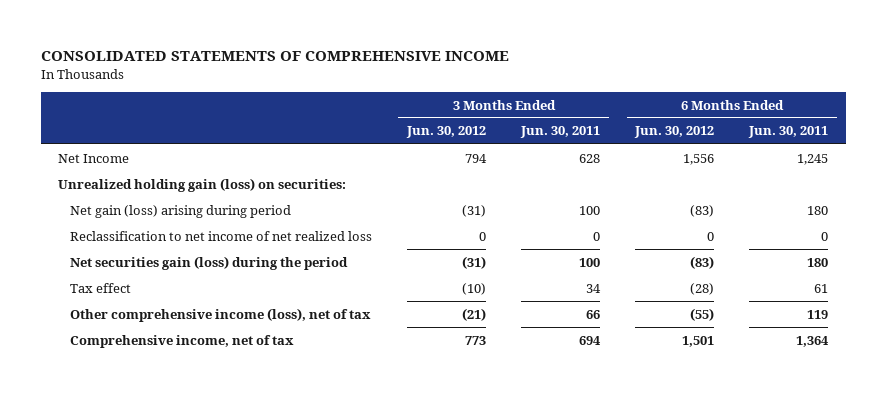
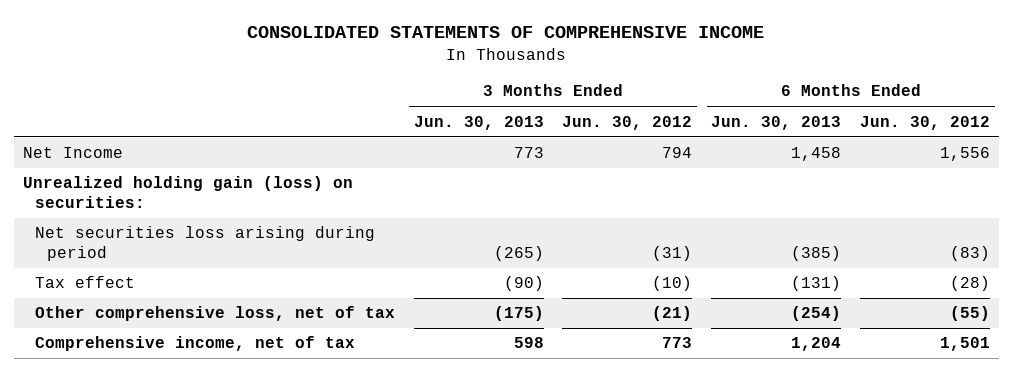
- | 3 Months Ended Jun. 30, 2012 | 3 Months Ended Jun. 30, 2011 | 6 Months Ended Jun. 30, 2012 | 6 Months Ended Jun. 30, 2011
+ | 3 Months Ended Jun. 30, 2013 | 3 Months Ended Jun. 30, 2012 | 6 Months Ended Jun. 30, 2013 | 6 Months Ended Jun. 30, 2012
- Net gain (loss) arising during period | (31) | 100 | (83) | 180
- Reclassification to net income of net realized loss | 0 | 0 | 0 | 0
- Net securities gain (loss) during the period | (31) | 100 | (83) | 180
+ Net securities loss arising during period | (265) | (31) | (385) | (83)
- Other comprehensive income (loss), net of tax | (21) | 66 | (55) | 119
+ Other comprehensive loss, net of tax | (175) | (21) | (254) | (55)

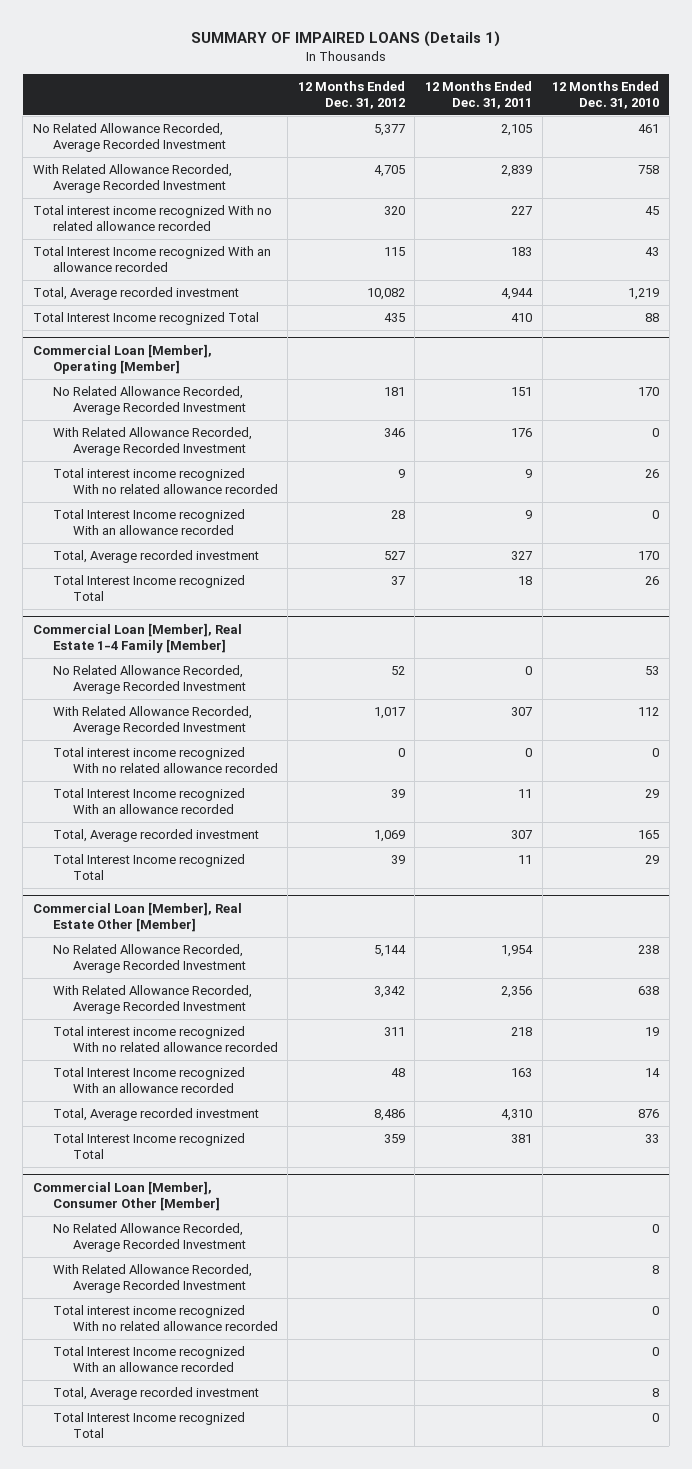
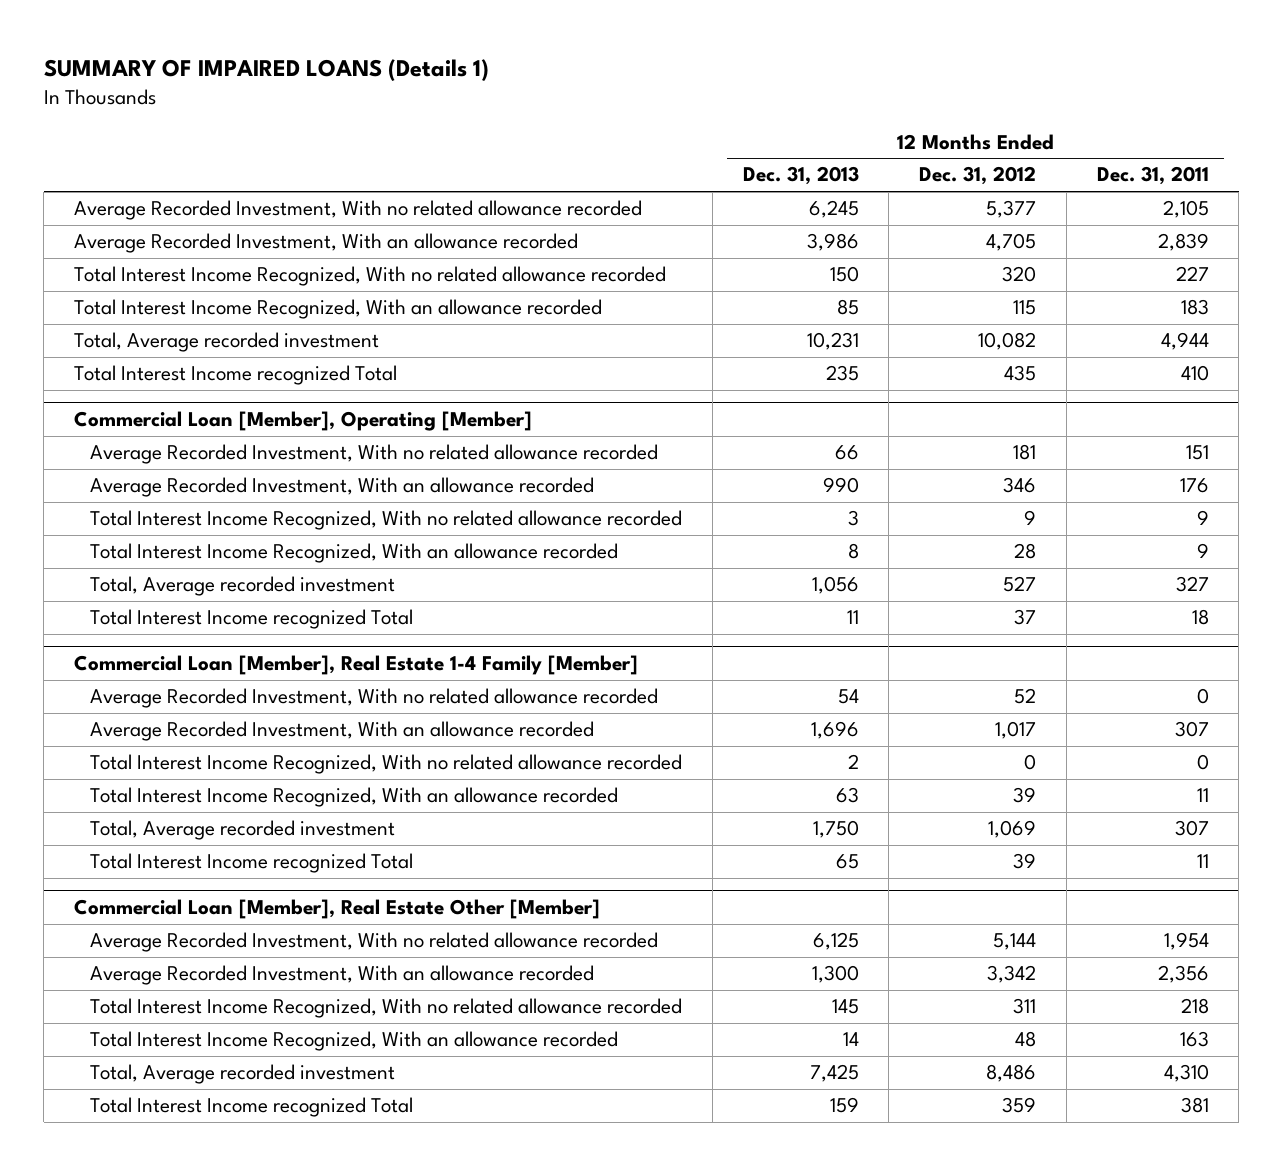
- | 12 Months Ended Dec. 31, 2012 | 12 Months Ended Dec. 31, 2011 | 12 Months Ended Dec. 31, 2010
+ | 12 Months Ended Dec. 31, 2013 | 12 Months Ended Dec. 31, 2012 | 12 Months Ended Dec. 31, 2011
- No Related Allowance Recorded, Average Recorded Investment | 5,377 | 2,105 | 461
- With Related Allowance Recorded, Average Recorded Investment | 4,705 | 2,839 | 758
- Total interest income recognized With no related allowance recorded | 320 | 227 | 45
- Total Interest Income recognized With an allowance recorded | 115 | 183 | 43
+ Average Recorded Investment, With no related allowance recorded | 6,245 | 5,377 | 2,105
+ Average Recorded Investment, With an allowance recorded | 3,986 | 4,705 | 2,839
+ Total Interest Income Recognized, With no related allowance recorded | 150 | 320 | 227
+ Total Interest Income Recognized, With an allowance recorded | 85 | 115 | 183
@ Commercial Loan [Member], Operating [Member]
- No Related Allowance Recorded, Average Recorded Investment | 181 | 151 | 170
- With Related Allowance Recorded, Average Recorded Investment | 346 | 176 | 0
- Total interest income recognized With no related allowance recorded | 9 | 9 | 26
- Total Interest Income recognized With an allowance recorded | 28 | 9 | 0
+ Average Recorded Investment, With no related allowance recorded | 66 | 181 | 151
+ Average Recorded Investment, With an allowance recorded | 990 | 346 | 176
+ Total Interest Income Recognized, With no related allowance recorded | 3 | 9 | 9
+ Total Interest Income Recognized, With an allowance recorded | 8 | 28 | 9
@ Commercial Loan [Member], Real Estate 1-4 Family [Member]
- No Related Allowance Recorded, Average Recorded Investment | 52 | 0 | 53
- With Related Allowance Recorded, Average Recorded Investment | 1,017 | 307 | 112
- Total interest income recognized With no related allowance recorded | 0 | 0 | 0
- Total Interest Income recognized With an allowance recorded | 39 | 11 | 29
+ Average Recorded Investment, With no related allowance recorded | 54 | 52 | 0
+ Average Recorded Investment, With an allowance recorded | 1,696 | 1,017 | 307
+ Total Interest Income Recognized, With no related allowance recorded | 2 | 0 | 0
+ Total Interest Income Recognized, With an allowance recorded | 63 | 39 | 11
@ Commercial Loan [Member], Real Estate Other [Member]
- No Related Allowance Recorded, Average Recorded Investment | 5,144 | 1,954 | 238
- With Related Allowance Recorded, Average Recorded Investment | 3,342 | 2,356 | 638
- Total interest income recognized With no related allowance recorded | 311 | 218 | 19
- Total Interest Income recognized With an allowance recorded | 48 | 163 | 14
+ Average Recorded Investment, With no related allowance recorded | 6,125 | 5,144 | 1,954
+ Average Recorded Investment, With an allowance recorded | 1,300 | 3,342 | 2,356
+ Total Interest Income Recognized, With no related allowance recorded | 145 | 311 | 218
+ Total Interest Income Recognized, With an allowance recorded | 14 | 48 | 163
- Commercial Loan [Member], Consumer Other [Member]
- No Related Allowance Recorded, Average Recorded Investment | | | 0
- With Related Allowance Recorded, Average Recorded Investment | | | 8
- Total interest income recognized With no related allowance recorded | | | 0
- Total Interest Income recognized With an allowance recorded | | | 0
- Total, Average recorded investment | | | 8
- Total Interest Income recognized Total | | | 0

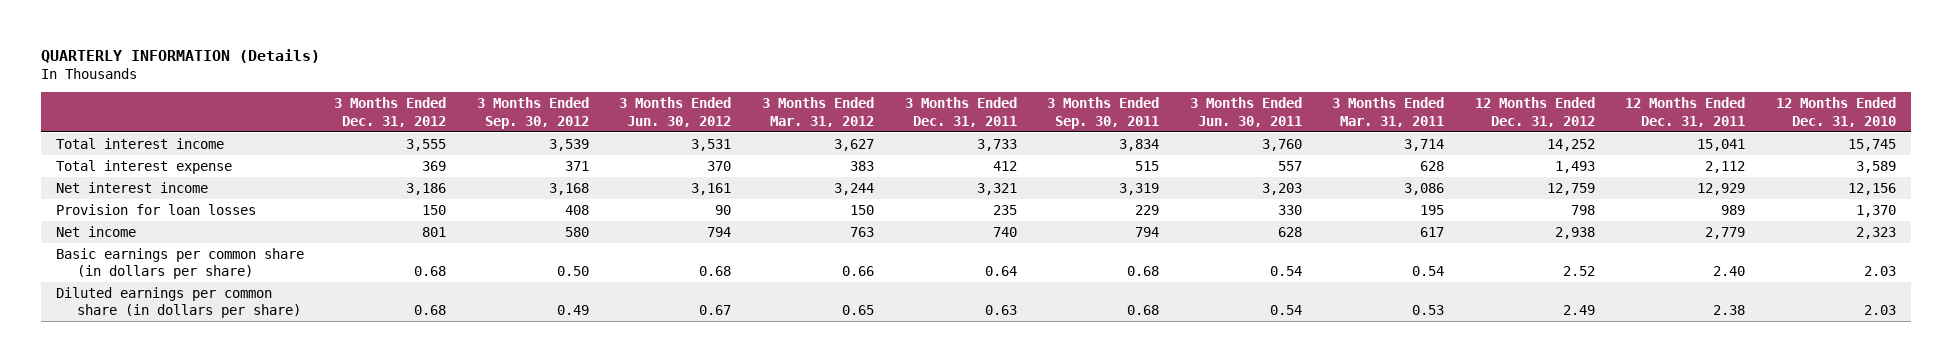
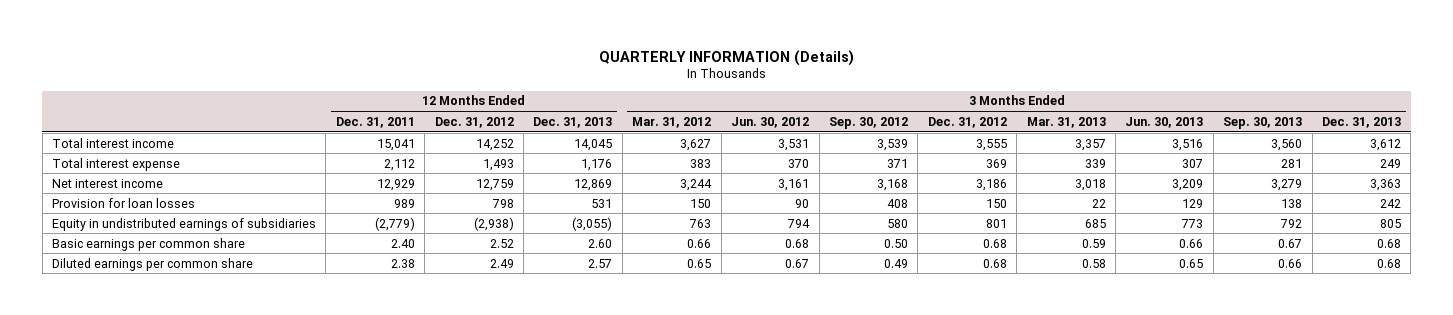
- | 3 Months Ended Dec. 31, 2012 | 3 Months Ended Sep. 30, 2012 | 3 Months Ended Jun. 30, 2012 | 3 Months Ended Mar. 31, 2012 | 3 Months Ended Dec. 31, 2011 | 3 Months Ended Sep. 30, 2011 | 3 Months Ended Jun. 30, 2011 | 3 Months Ended Mar. 31, 2011 | 12 Months Ended Dec. 31, 2012 | 12 Months Ended Dec. 31, 2011 | 12 Months Ended Dec. 31, 2010
+ | 12 Months Ended Dec. 31, 2011 | 12 Months Ended Dec. 31, 2012 | 12 Months Ended Dec. 31, 2013 | 3 Months Ended Mar. 31, 2012 | 3 Months Ended Jun. 30, 2012 | 3 Months Ended Sep. 30, 2012 | 3 Months Ended Dec. 31, 2012 | 3 Months Ended Mar. 31, 2013 | 3 Months Ended Jun. 30, 2013 | 3 Months Ended Sep. 30, 2013 | 3 Months Ended Dec. 31, 2013
- Net income | 801 | 580 | 794 | 763 | 740 | 794 | 628 | 617 | 2,938 | 2,779 | 2,323
- Basic earnings per common share (in dollars per share) | 0.68 | 0.50 | 0.68 | 0.66 | 0.64 | 0.68 | 0.54 | 0.54 | 2.52 | 2.40 | 2.03
- Diluted earnings per common share (in dollars per share) | 0.68 | 0.49 | 0.67 | 0.65 | 0.63 | 0.68 | 0.54 | 0.53 | 2.49 | 2.38 | 2.03
+ Equity in undistributed earnings of subsidiaries | (2,779) | (2,938) | (3,055) | 763 | 794 | 580 | 801 | 685 | 773 | 792 | 805
+ Basic earnings per common share | 2.40 | 2.52 | 2.60 | 0.66 | 0.68 | 0.50 | 0.68 | 0.59 | 0.66 | 0.67 | 0.68
+ Diluted earnings per common share | 2.38 | 2.49 | 2.57 | 0.65 | 0.67 | 0.49 | 0.68 | 0.58 | 0.65 | 0.66 | 0.68

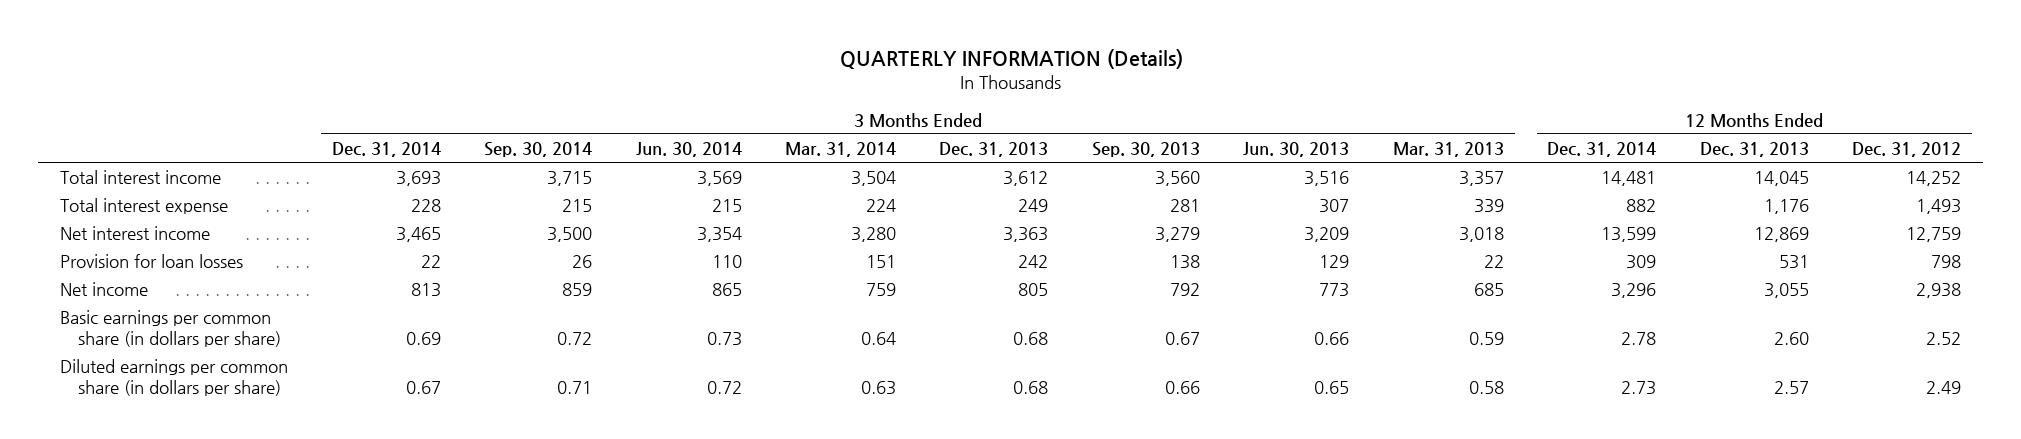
- | 12 Months Ended Dec. 31, 2011 | 12 Months Ended Dec. 31, 2012 | 12 Months Ended Dec. 31, 2013 | 3 Months Ended Mar. 31, 2012 | 3 Months Ended Jun. 30, 2012 | 3 Months Ended Sep. 30, 2012 | 3 Months Ended Dec. 31, 2012 | 3 Months Ended Mar. 31, 2013 | 3 Months Ended Jun. 30, 2013 | 3 Months Ended Sep. 30, 2013 | 3 Months Ended Dec. 31, 2013
+ | 3 Months Ended Dec. 31, 2014 | 3 Months Ended Sep. 30, 2014 | 3 Months Ended Jun. 30, 2014 | 3 Months Ended Mar. 31, 2014 | 3 Months Ended Dec. 31, 2013 | 3 Months Ended Sep. 30, 2013 | 3 Months Ended Jun. 30, 2013 | 3 Months Ended Mar. 31, 2013 | 12 Months Ended Dec. 31, 2014 | 12 Months Ended Dec. 31, 2013 | 12 Months Ended Dec. 31, 2012
- Equity in undistributed earnings of subsidiaries | (2,779) | (2,938) | (3,055) | 763 | 794 | 580 | 801 | 685 | 773 | 792 | 805
- Basic earnings per common share | 2.40 | 2.52 | 2.60 | 0.66 | 0.68 | 0.50 | 0.68 | 0.59 | 0.66 | 0.67 | 0.68
- Diluted earnings per common share | 2.38 | 2.49 | 2.57 | 0.65 | 0.67 | 0.49 | 0.68 | 0.58 | 0.65 | 0.66 | 0.68
+ Net income | 813 | 859 | 865 | 759 | 805 | 792 | 773 | 685 | 3,296 | 3,055 | 2,938
+ Basic earnings per common share (in dollars per share) | 0.69 | 0.72 | 0.73 | 0.64 | 0.68 | 0.67 | 0.66 | 0.59 | 2.78 | 2.60 | 2.52
+ Diluted earnings per common share (in dollars per share) | 0.67 | 0.71 | 0.72 | 0.63 | 0.68 | 0.66 | 0.65 | 0.58 | 2.73 | 2.57 | 2.49

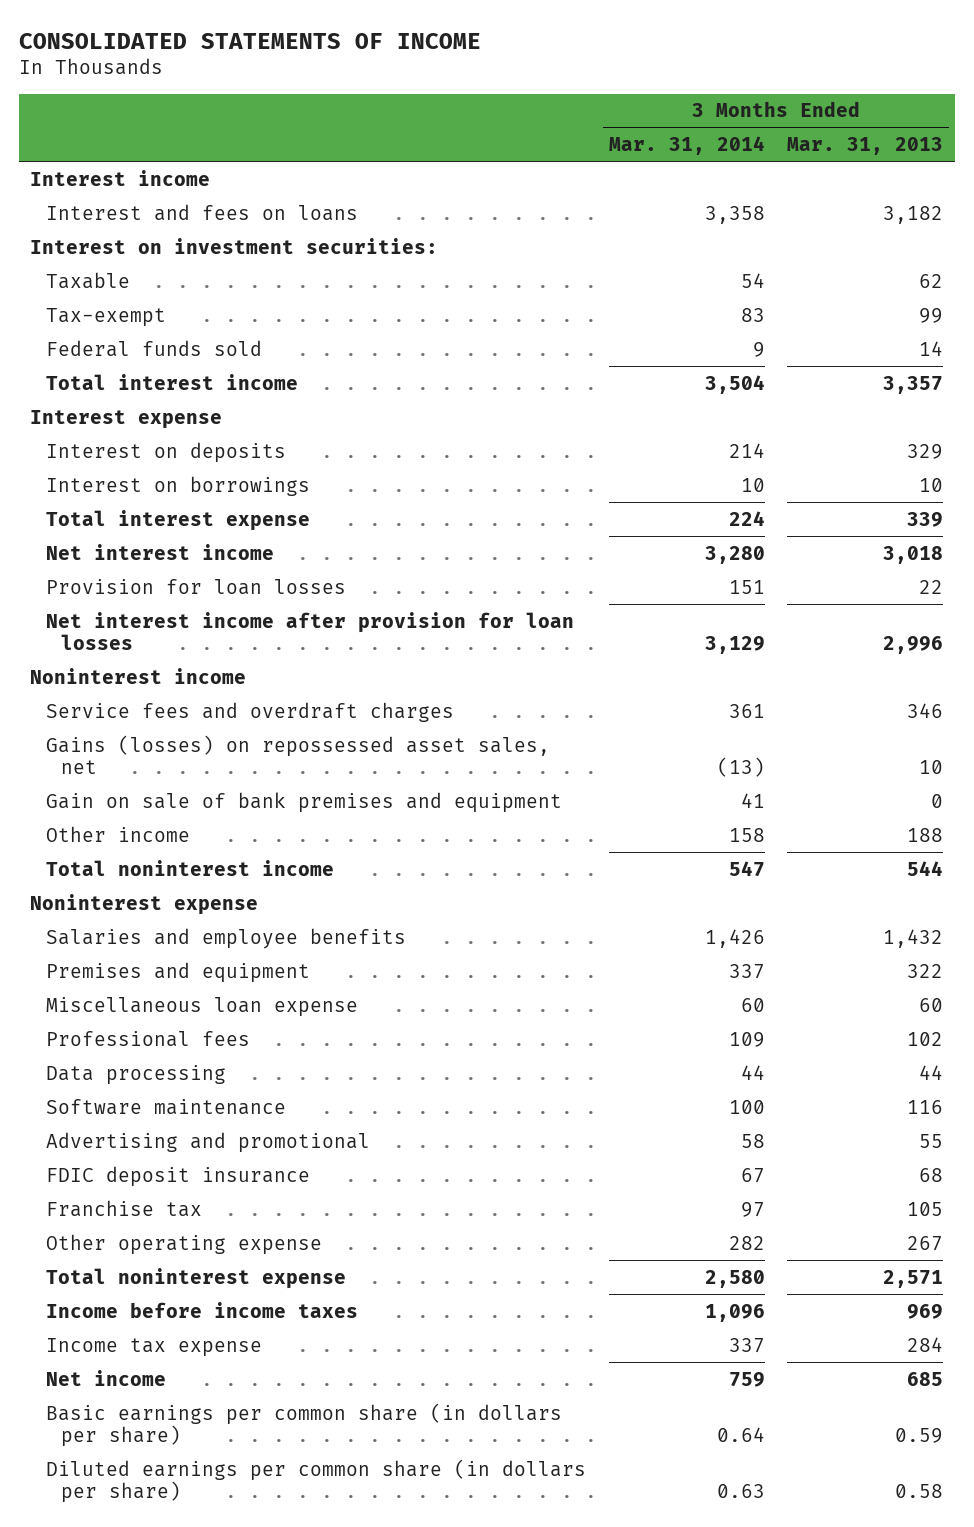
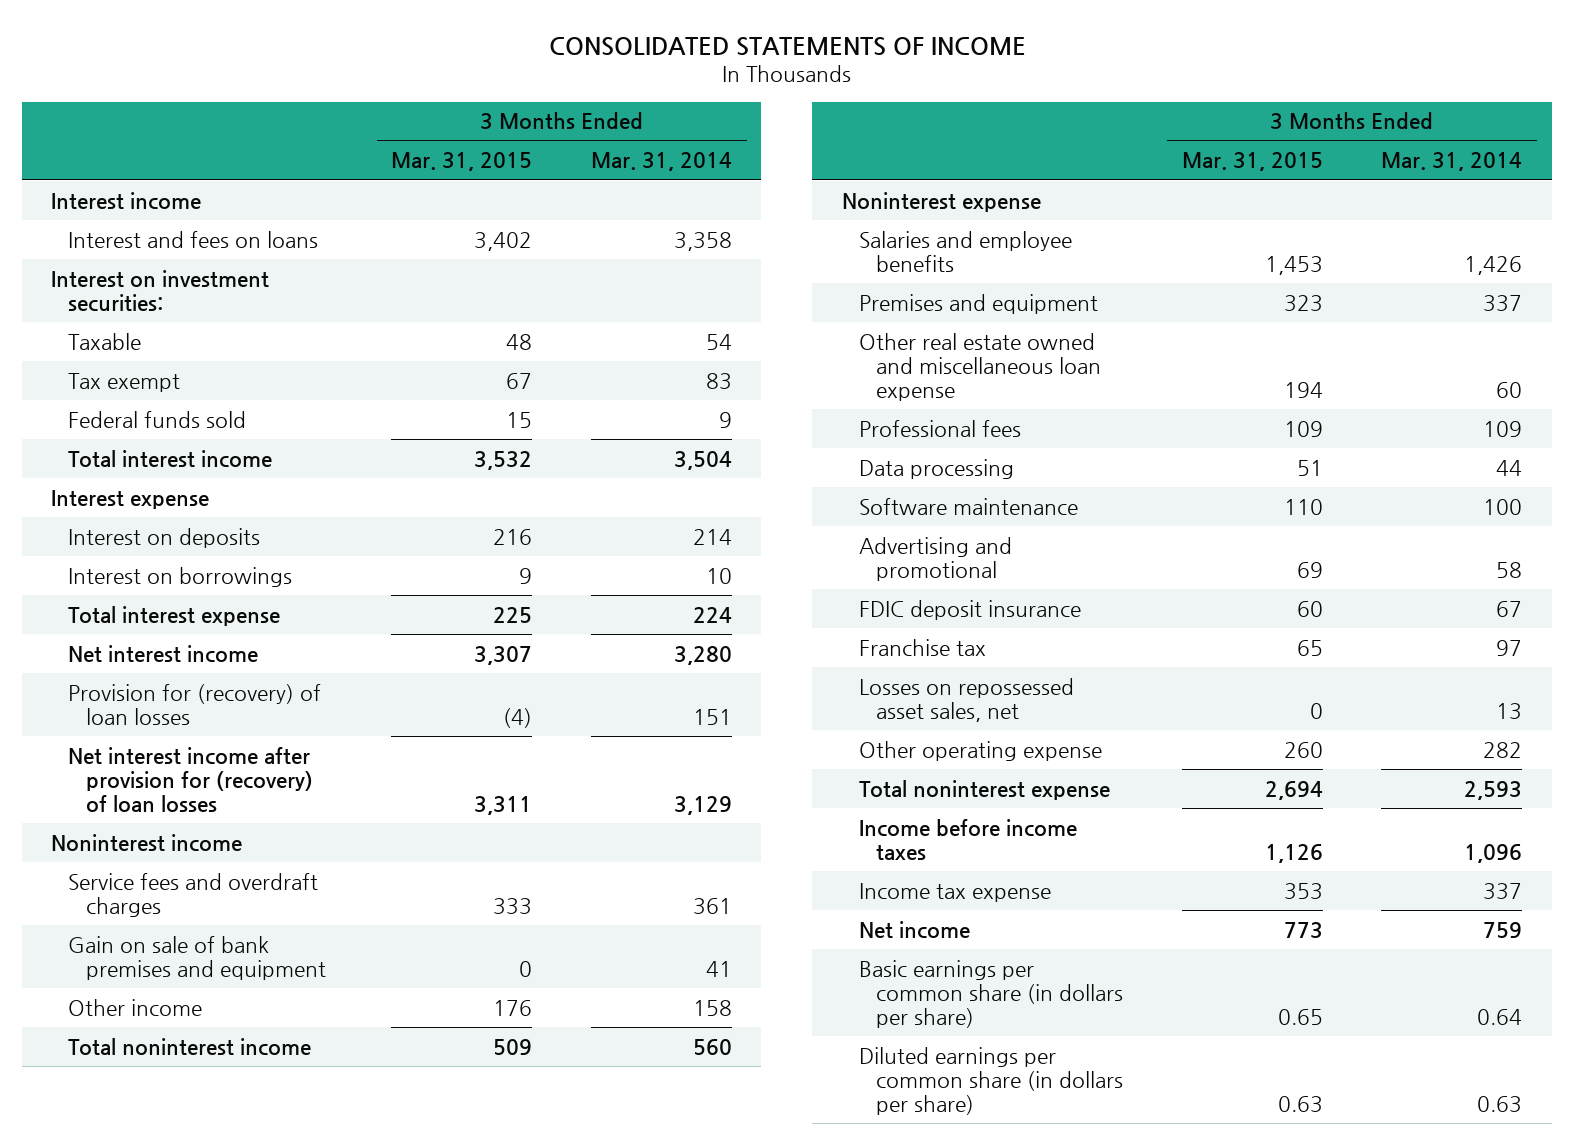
- | 3 Months Ended Mar. 31, 2014 | 3 Months Ended Mar. 31, 2013
+ | 3 Months Ended Mar. 31, 2015 | 3 Months Ended Mar. 31, 2014
- Tax-exempt | 83 | 99
+ Tax exempt | 67 | 83
- Provision for loan losses | 151 | 22
- Net interest income after provision for loan losses | 3,129 | 2,996
+ Provision for (recovery) of loan losses | (4) | 151
+ Net interest income after provision for (recovery) of loan losses | 3,311 | 3,129
- Gains (losses) on repossessed asset sales, net | (13) | 10
- Total noninterest income | 547 | 544
+ Total noninterest income | 509 | 560
- Miscellaneous loan expense | 60 | 60
+ Other real estate owned and miscellaneous loan expense | 194 | 60
+ Losses on repossessed asset sales, net | 0 | 13
- Total noninterest expense | 2,580 | 2,571
+ Total noninterest expense | 2,694 | 2,593

